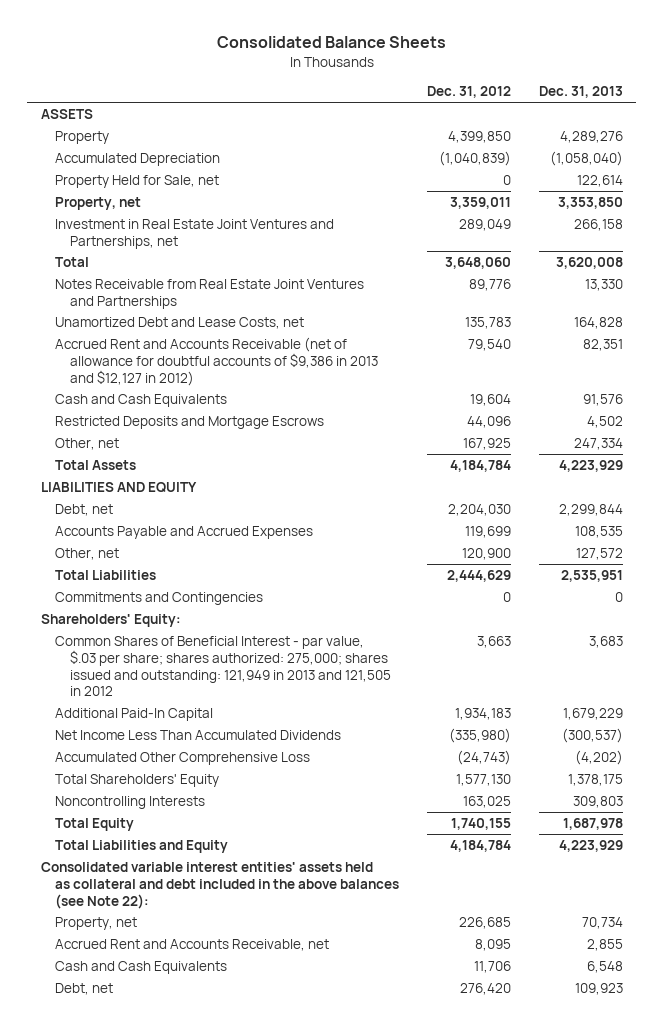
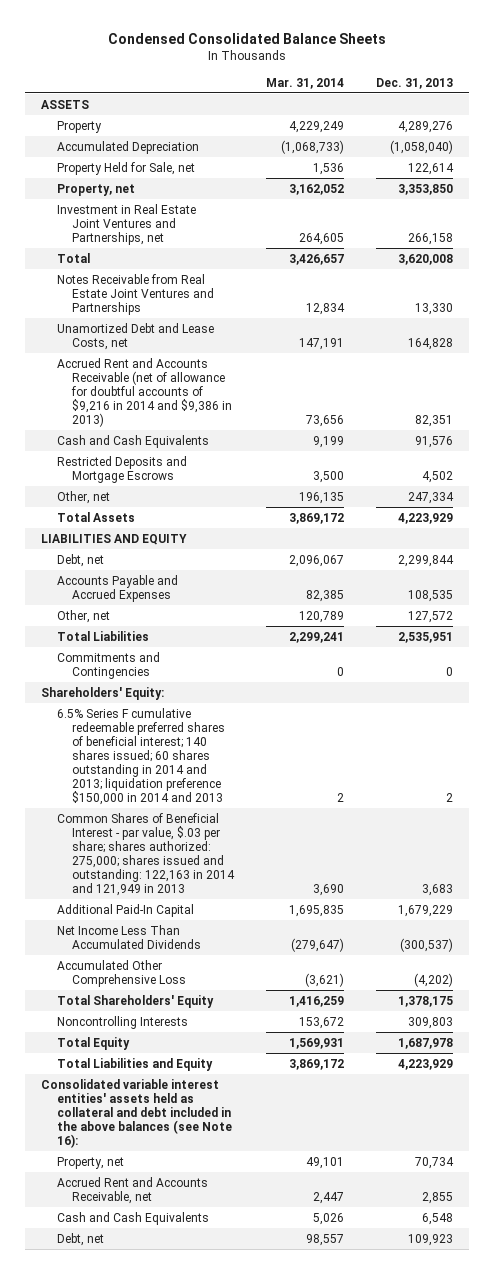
- Consolidated Balance Sheets
+ Condensed Consolidated Balance Sheets
- | Dec. 31, 2012 | Dec. 31, 2013
+ | Mar. 31, 2014 | Dec. 31, 2013
- Accrued Rent and Accounts Receivable (net of allowance for doubtful accounts of $9,386 in 2013 and $12,127 in 2012) | 79,540 | 82,351
+ Accrued Rent and Accounts Receivable (net of allowance for doubtful accounts of $9,216 in 2014 and $9,386 in 2013) | 73,656 | 82,351
- Common Shares of Beneficial Interest - par value, $.03 per share; shares authorized: 275,000; shares issued and outstanding: 121,949 in 2013 and 121,505 in 2012 | 3,663 | 3,683
+ 6.5% Series F cumulative redeemable preferred shares of beneficial interest; 140 shares issued; 60 shares outstanding in 2014 and 2013; liquidation preference $150,000 in 2014 and 2013 | 2 | 2
+ Common Shares of Beneficial Interest - par value, $.03 per share; shares authorized: 275,000; shares issued and outstanding: 122,163 in 2014 and 121,949 in 2013 | 3,690 | 3,683
- Consolidated variable interest entities' assets held as collateral and debt included in the above balances (see Note 22):
+ Consolidated variable interest entities' assets held as collateral and debt included in the above balances (see Note 16):

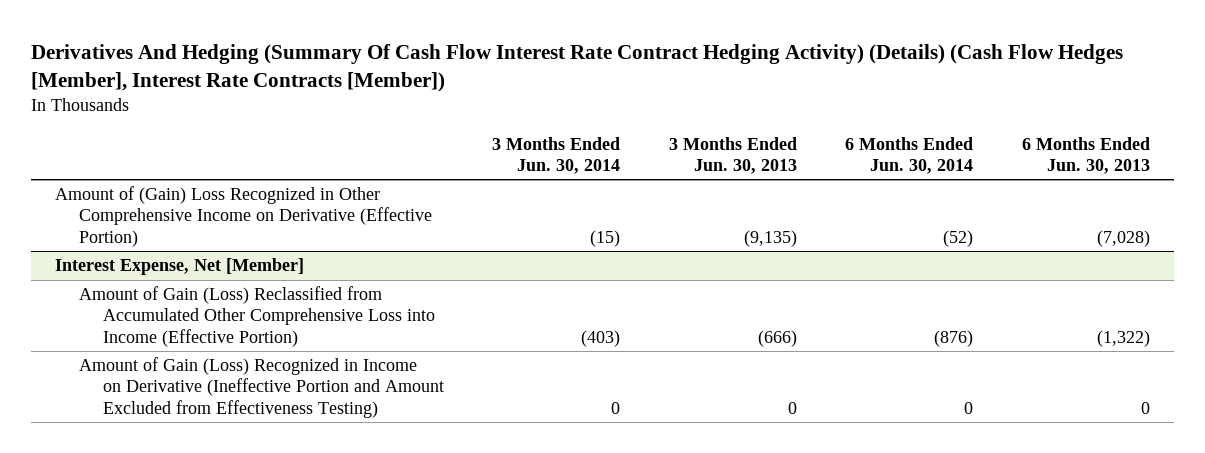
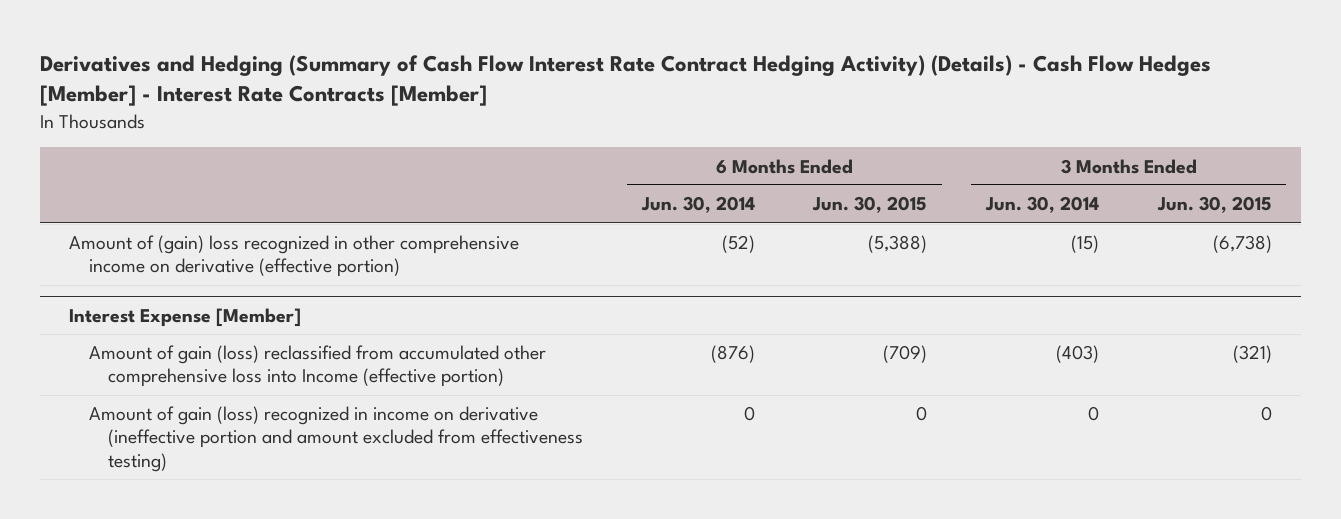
- Derivatives And Hedging (Summary Of Cash Flow Interest Rate Contract Hedging Activity) (Details) (Cash Flow Hedges [Member], Interest Rate Contracts [Member])
+ Derivatives and Hedging (Summary of Cash Flow Interest Rate Contract Hedging Activity) (Details) - Cash Flow Hedges [Member] - Interest Rate Contracts [Member]
- | 3 Months Ended Jun. 30, 2014 | 3 Months Ended Jun. 30, 2013 | 6 Months Ended Jun. 30, 2014 | 6 Months Ended Jun. 30, 2013
+ | 6 Months Ended Jun. 30, 2014 | 6 Months Ended Jun. 30, 2015 | 3 Months Ended Jun. 30, 2014 | 3 Months Ended Jun. 30, 2015
- Amount of (Gain) Loss Recognized in Other Comprehensive Income on Derivative (Effective Portion) | (15) | (9,135) | (52) | (7,028)
- Interest Expense, Net [Member]
- Amount of Gain (Loss) Reclassified from Accumulated Other Comprehensive Loss into Income (Effective Portion) | (403) | (666) | (876) | (1,322)
- Amount of Gain (Loss) Recognized in Income on Derivative (Ineffective Portion and Amount Excluded from Effectiveness Testing) | 0 | 0 | 0 | 0
+ Amount of (gain) loss recognized in other comprehensive income on derivative (effective portion) | (52) | (5,388) | (15) | (6,738)
+ Interest Expense [Member]
+ Amount of gain (loss) reclassified from accumulated other comprehensive loss into Income (effective portion) | (876) | (709) | (403) | (321)
+ Amount of gain (loss) recognized in income on derivative (ineffective portion and amount excluded from effectiveness testing) | 0 | 0 | 0 | 0

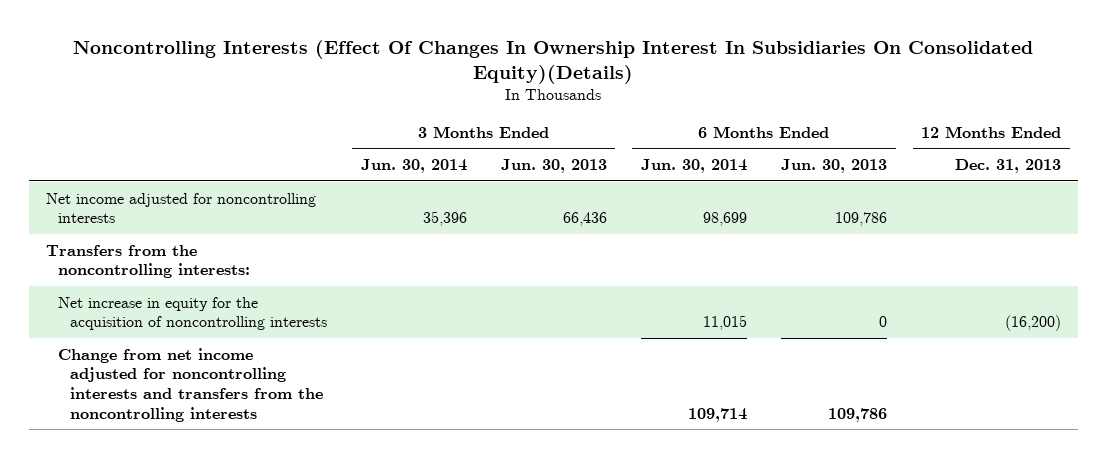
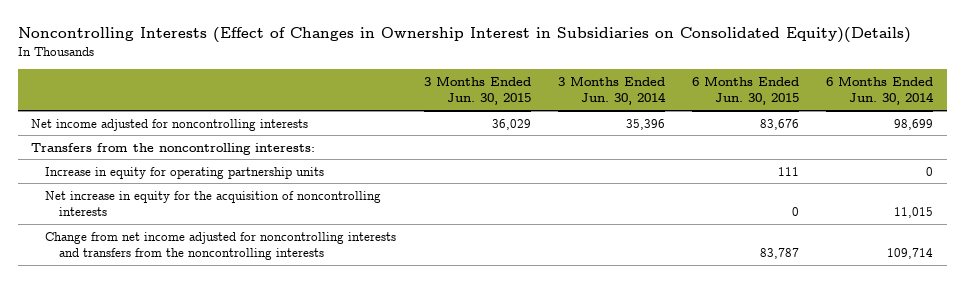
- Noncontrolling Interests (Effect Of Changes In Ownership Interest In Subsidiaries On Consolidated Equity)(Details)
+ Noncontrolling Interests (Effect of Changes in Ownership Interest in Subsidiaries on Consolidated Equity)(Details)
- | 3 Months Ended Jun. 30, 2014 | 3 Months Ended Jun. 30, 2013 | 6 Months Ended Jun. 30, 2014 | 6 Months Ended Jun. 30, 2013 | 12 Months Ended Dec. 31, 2013
+ | 3 Months Ended Jun. 30, 2015 | 3 Months Ended Jun. 30, 2014 | 6 Months Ended Jun. 30, 2015 | 6 Months Ended Jun. 30, 2014
+ Increase in equity for operating partnership units | | | 111 | 0

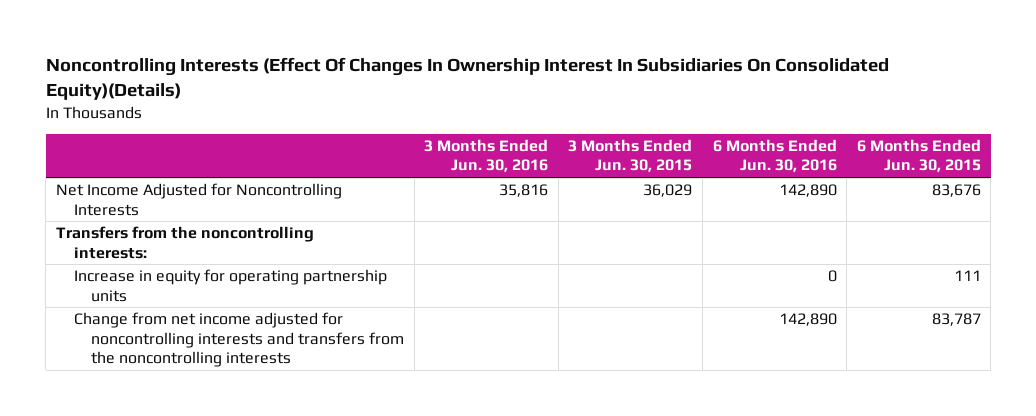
- Noncontrolling Interests (Effect of Changes in Ownership Interest in Subsidiaries on Consolidated Equity)(Details)
+ Noncontrolling Interests (Effect Of Changes In Ownership Interest In Subsidiaries On Consolidated Equity)(Details)
- | 3 Months Ended Jun. 30, 2015 | 3 Months Ended Jun. 30, 2014 | 6 Months Ended Jun. 30, 2015 | 6 Months Ended Jun. 30, 2014
+ | 3 Months Ended Jun. 30, 2016 | 3 Months Ended Jun. 30, 2015 | 6 Months Ended Jun. 30, 2016 | 6 Months Ended Jun. 30, 2015
- Net income adjusted for noncontrolling interests | 36,029 | 35,396 | 83,676 | 98,699
+ Net Income Adjusted for Noncontrolling Interests | 35,816 | 36,029 | 142,890 | 83,676
- Net increase in equity for the acquisition of noncontrolling interests | | | 0 | 11,015

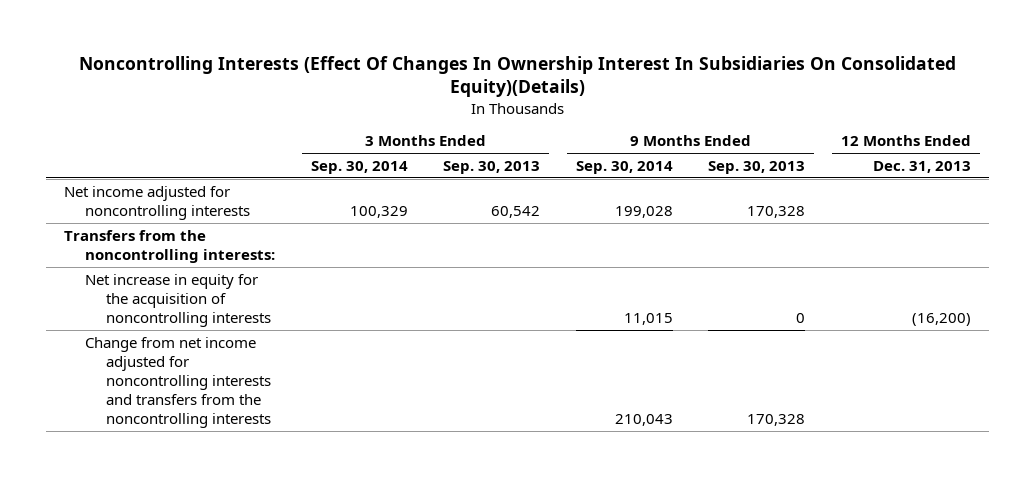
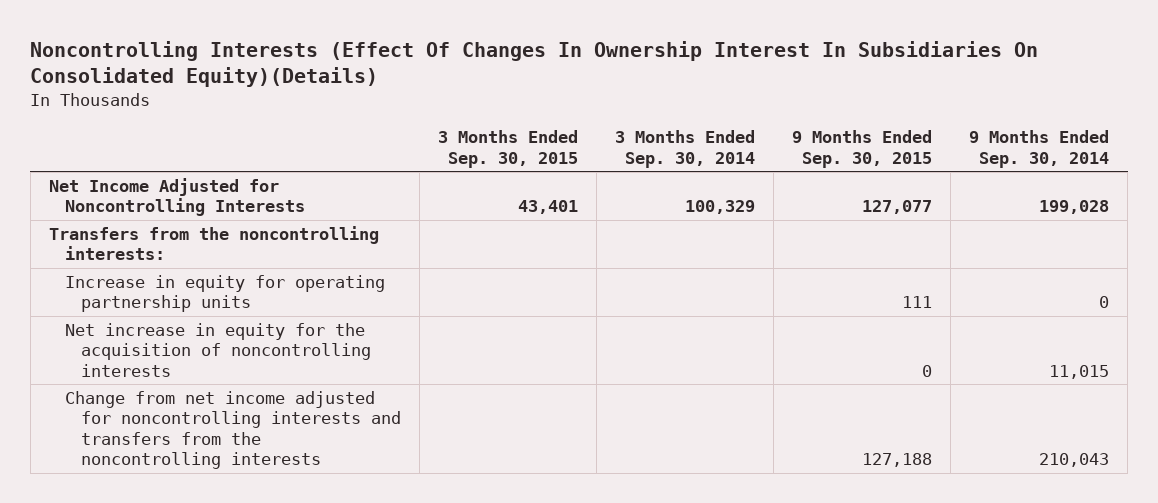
- | 3 Months Ended Sep. 30, 2014 | 3 Months Ended Sep. 30, 2013 | 9 Months Ended Sep. 30, 2014 | 9 Months Ended Sep. 30, 2013 | 12 Months Ended Dec. 31, 2013
+ | 3 Months Ended Sep. 30, 2015 | 3 Months Ended Sep. 30, 2014 | 9 Months Ended Sep. 30, 2015 | 9 Months Ended Sep. 30, 2014
- Net income adjusted for noncontrolling interests | 100,329 | 60,542 | 199,028 | 170,328 |
+ Net Income Adjusted for Noncontrolling Interests | 43,401 | 100,329 | 127,077 | 199,028
+ Increase in equity for operating partnership units | | | 111 | 0

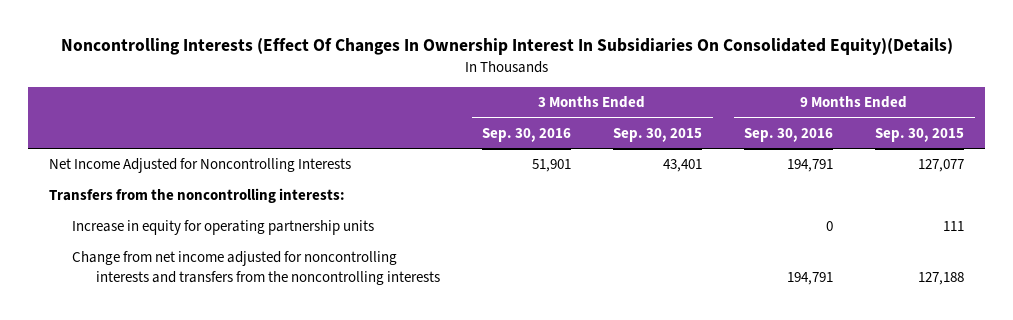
- | 3 Months Ended Sep. 30, 2015 | 3 Months Ended Sep. 30, 2014 | 9 Months Ended Sep. 30, 2015 | 9 Months Ended Sep. 30, 2014
+ | 3 Months Ended Sep. 30, 2016 | 3 Months Ended Sep. 30, 2015 | 9 Months Ended Sep. 30, 2016 | 9 Months Ended Sep. 30, 2015
- Net increase in equity for the acquisition of noncontrolling interests | | | 0 | 11,015

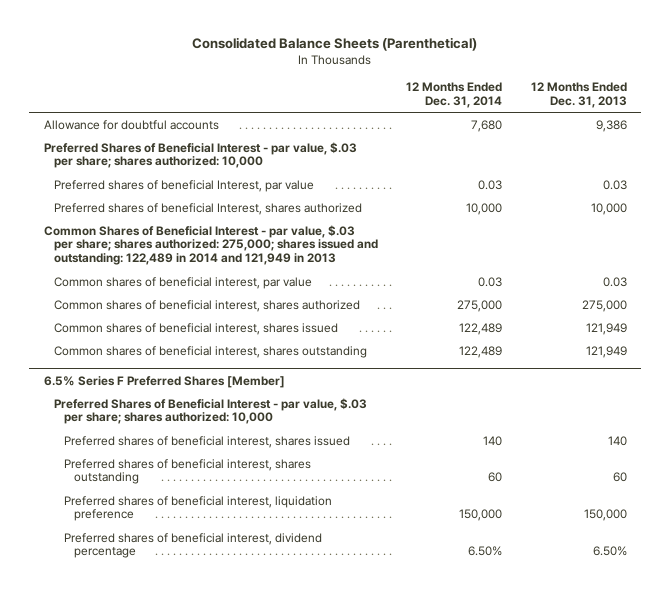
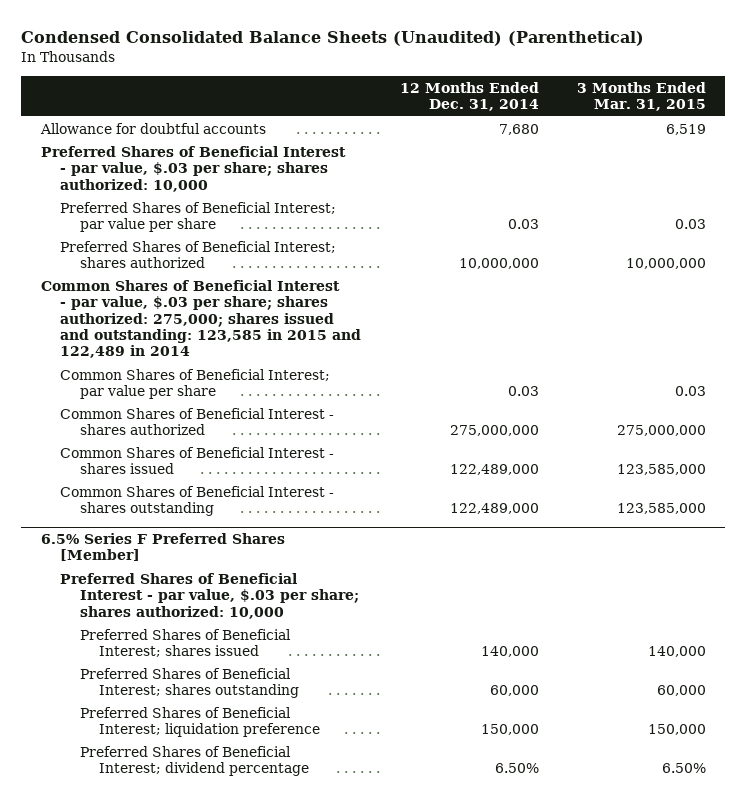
- Consolidated Balance Sheets (Parenthetical)
+ Condensed Consolidated Balance Sheets (Unaudited) (Parenthetical)
- | 12 Months Ended Dec. 31, 2014 | 12 Months Ended Dec. 31, 2013
+ | 12 Months Ended Dec. 31, 2014 | 3 Months Ended Mar. 31, 2015
- Preferred shares of beneficial Interest, par value | 0.03 | 0.03
- Preferred shares of beneficial Interest, shares authorized | 10,000 | 10,000
- Common Shares of Beneficial Interest - par value, $.03 per share; shares authorized: 275,000; shares issued and outstanding: 122,489 in 2014 and 121,949 in 2013
- Common shares of beneficial interest, par value | 0.03 | 0.03
- Common shares of beneficial interest, shares authorized | 275,000 | 275,000
- Common shares of beneficial interest, shares issued | 122,489 | 121,949
- Common shares of beneficial interest, shares outstanding | 122,489 | 121,949
+ Preferred Shares of Beneficial Interest; par value per share | 0.03 | 0.03
+ Preferred Shares of Beneficial Interest; shares authorized | 10,000,000 | 10,000,000
+ Common Shares of Beneficial Interest - par value, $.03 per share; shares authorized: 275,000; shares issued and outstanding: 123,585 in 2015 and 122,489 in 2014
+ Common Shares of Beneficial Interest; par value per share | 0.03 | 0.03
+ Common Shares of Beneficial Interest - shares authorized | 275,000,000 | 275,000,000
+ Common Shares of Beneficial Interest - shares issued | 122,489,000 | 123,585,000
+ Common Shares of Beneficial Interest - shares outstanding | 122,489,000 | 123,585,000
@ 6.5% Series F Preferred Shares [Member]
- Preferred shares of beneficial interest, shares issued | 140 | 140
- Preferred shares of beneficial interest, shares outstanding | 60 | 60
- Preferred shares of beneficial interest, liquidation preference | 150,000 | 150,000
- Preferred shares of beneficial interest, dividend percentage | 6.50% | 6.50%
+ Preferred Shares of Beneficial Interest; shares issued | 140,000 | 140,000
+ Preferred Shares of Beneficial Interest; shares outstanding | 60,000 | 60,000
+ Preferred Shares of Beneficial Interest; liquidation preference | 150,000 | 150,000
+ Preferred Shares of Beneficial Interest; dividend percentage | 6.50% | 6.50%

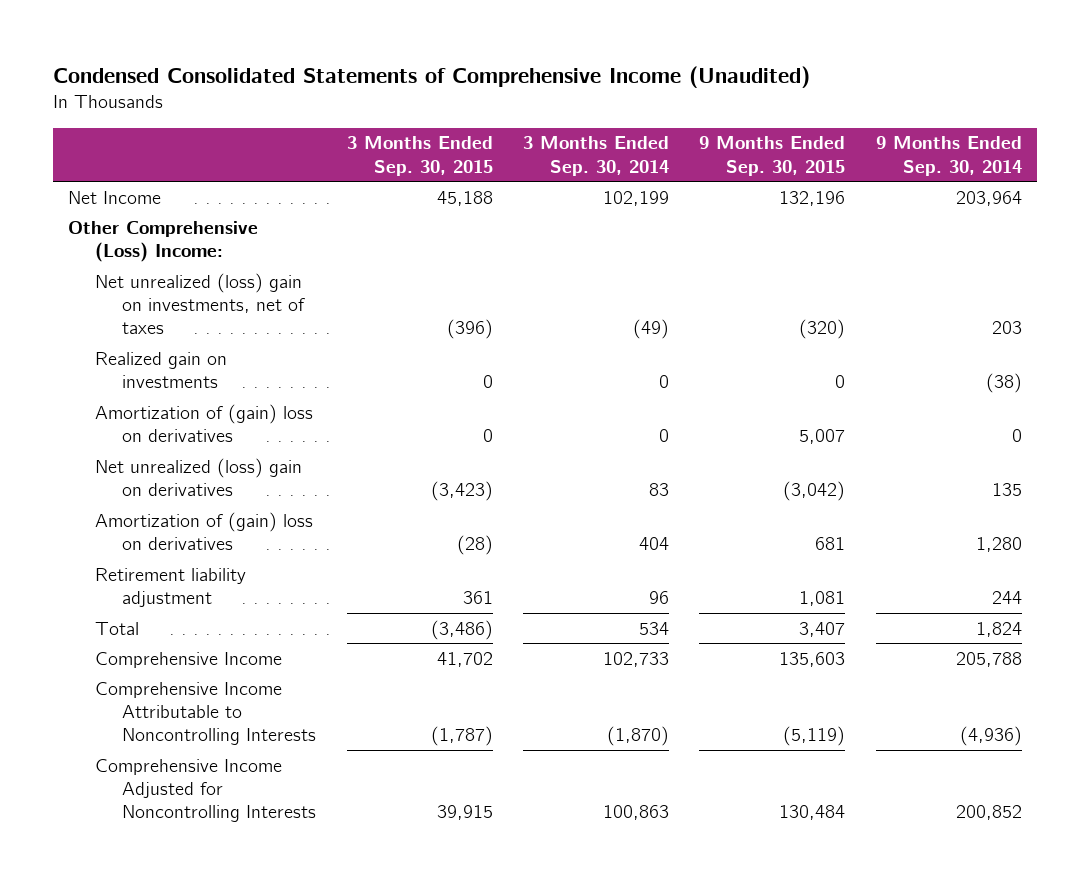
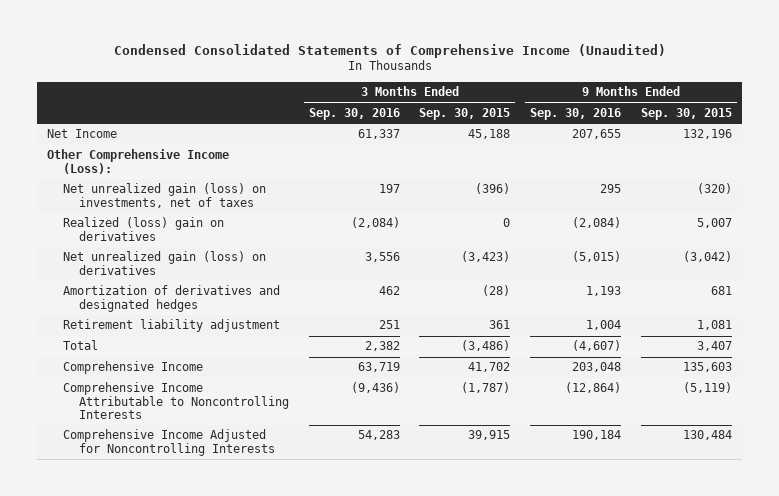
- | 3 Months Ended Sep. 30, 2015 | 3 Months Ended Sep. 30, 2014 | 9 Months Ended Sep. 30, 2015 | 9 Months Ended Sep. 30, 2014
+ | 3 Months Ended Sep. 30, 2016 | 3 Months Ended Sep. 30, 2015 | 9 Months Ended Sep. 30, 2016 | 9 Months Ended Sep. 30, 2015
- Other Comprehensive (Loss) Income:
- Net unrealized (loss) gain on investments, net of taxes | (396) | (49) | (320) | 203
- Realized gain on investments | 0 | 0 | 0 | (38)
- Amortization of (gain) loss on derivatives | 0 | 0 | 5,007 | 0
- Net unrealized (loss) gain on derivatives | (3,423) | 83 | (3,042) | 135
- Amortization of (gain) loss on derivatives | (28) | 404 | 681 | 1,280
+ Other Comprehensive Income (Loss):
+ Net unrealized gain (loss) on investments, net of taxes | 197 | (396) | 295 | (320)
+ Realized (loss) gain on derivatives | (2,084) | 0 | (2,084) | 5,007
+ Net unrealized gain (loss) on derivatives | 3,556 | (3,423) | (5,015) | (3,042)
+ Amortization of derivatives and designated hedges | 462 | (28) | 1,193 | 681

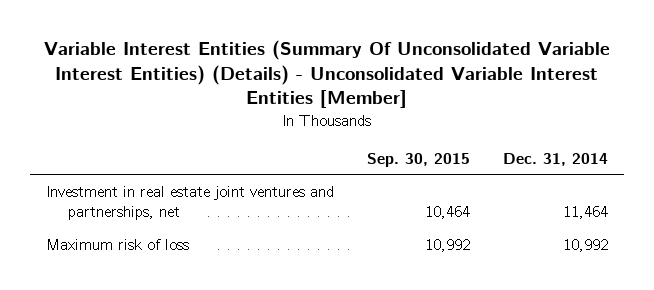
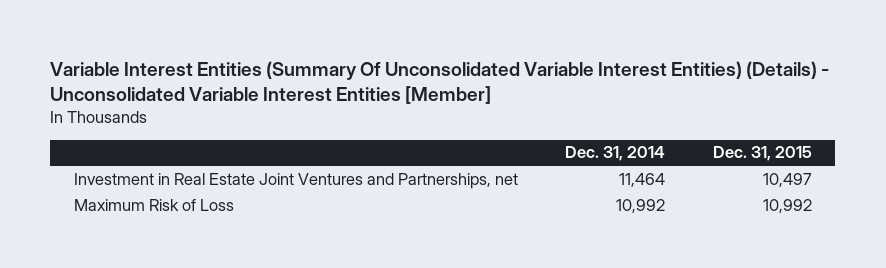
- | Sep. 30, 2015 | Dec. 31, 2014
+ | Dec. 31, 2014 | Dec. 31, 2015
- Investment in real estate joint ventures and partnerships, net | 10,464 | 11,464
- Maximum risk of loss | 10,992 | 10,992
+ Investment in Real Estate Joint Ventures and Partnerships, net | 11,464 | 10,497
+ Maximum Risk of Loss | 10,992 | 10,992

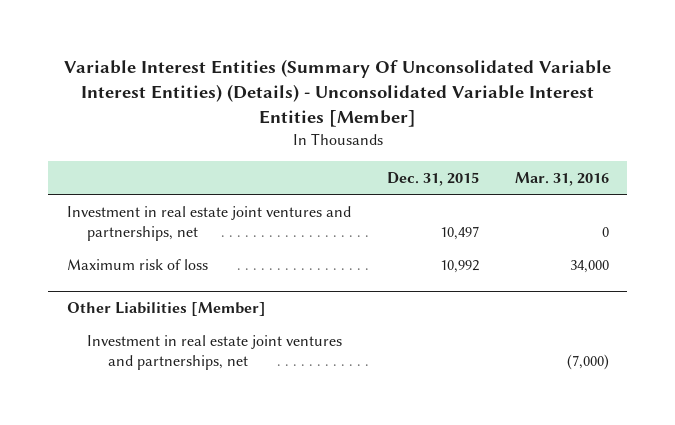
- | Dec. 31, 2014 | Dec. 31, 2015
+ | Dec. 31, 2015 | Mar. 31, 2016
- Investment in Real Estate Joint Ventures and Partnerships, net | 11,464 | 10,497
- Maximum Risk of Loss | 10,992 | 10,992
+ Investment in real estate joint ventures and partnerships, net | 10,497 | 0
+ Maximum risk of loss | 10,992 | 34,000
+ Other Liabilities [Member]
+ Investment in real estate joint ventures and partnerships, net | | (7,000)

